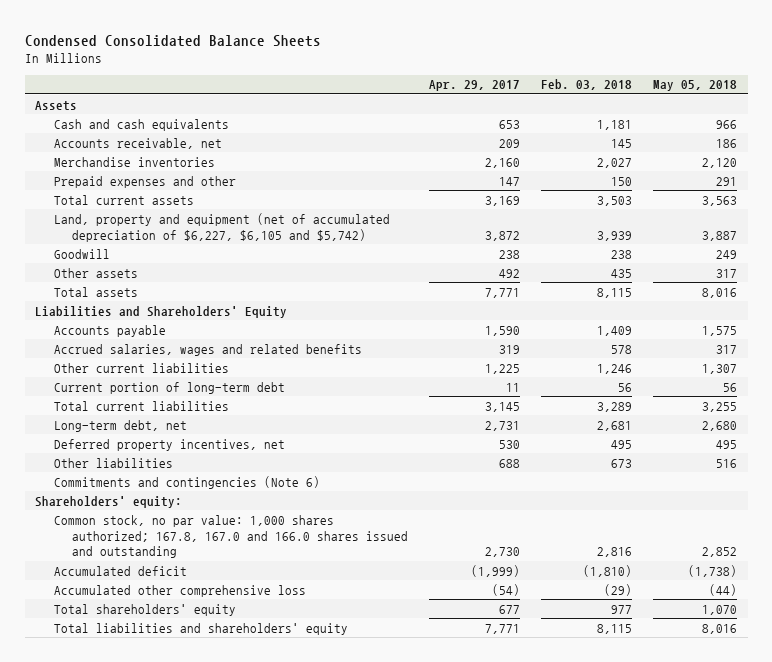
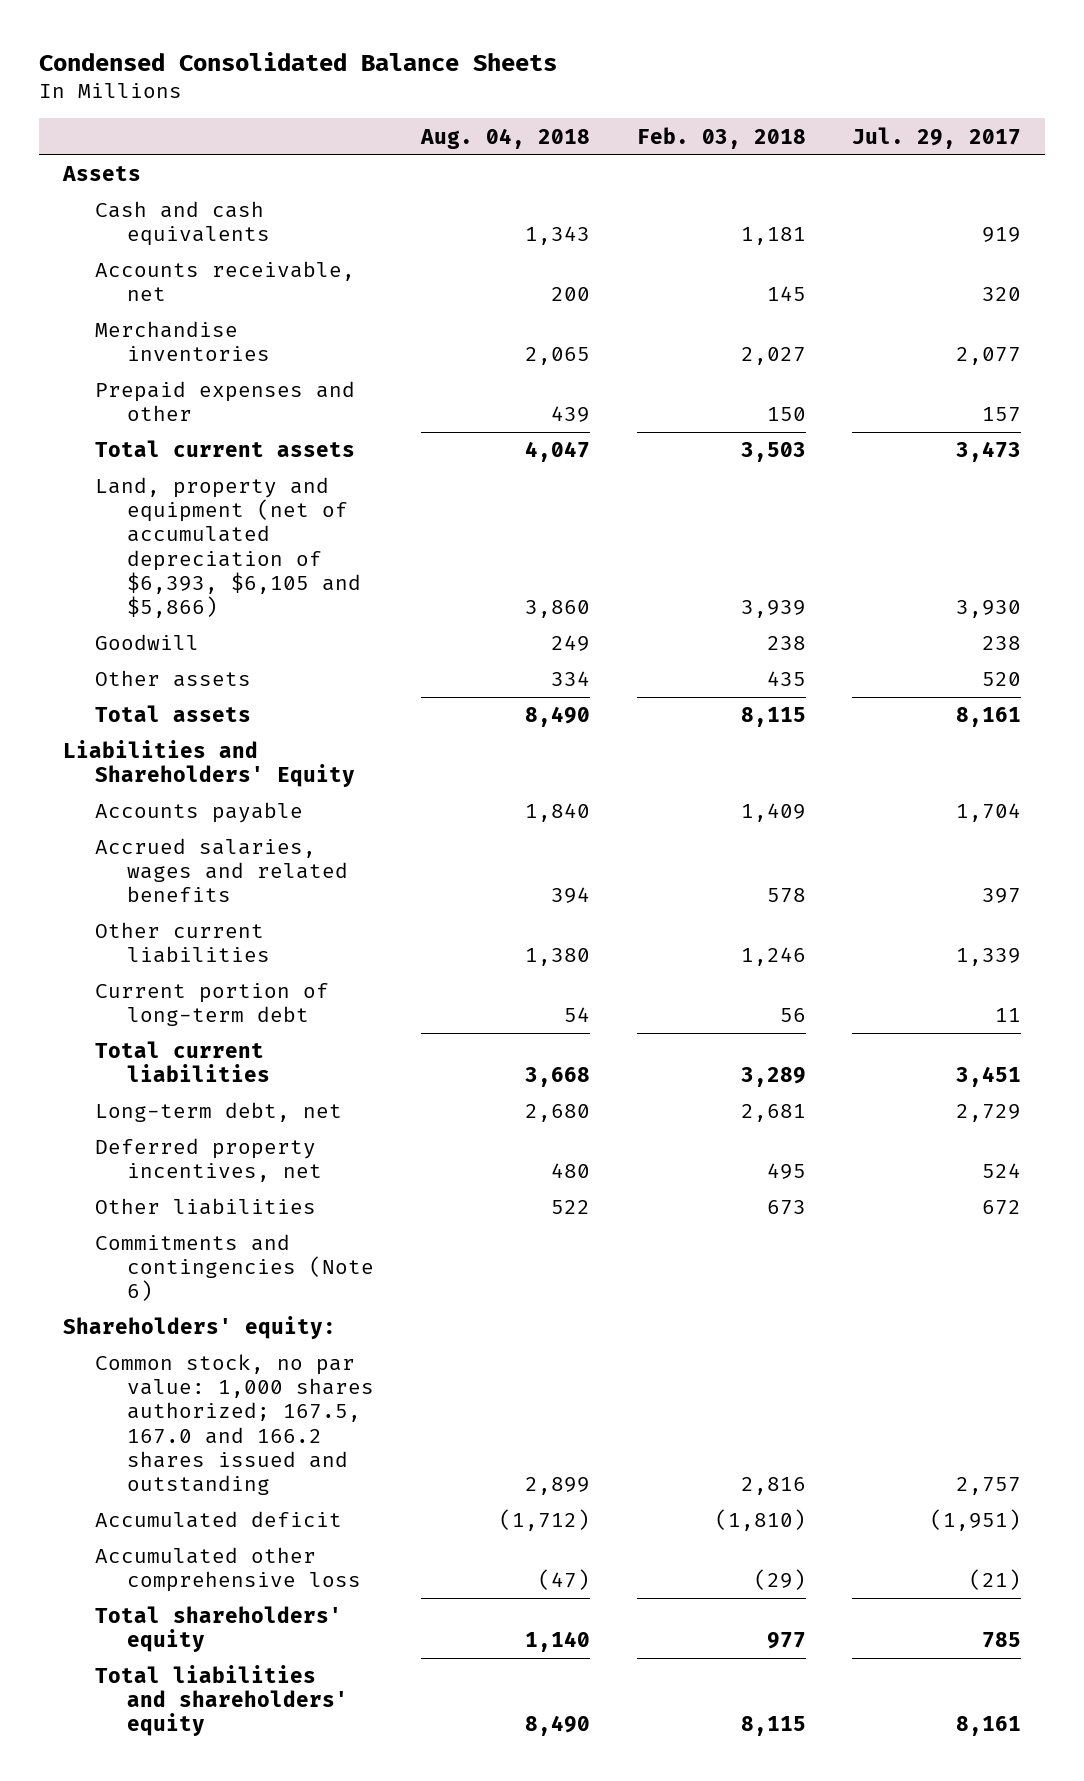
- | Apr. 29, 2017 | Feb. 03, 2018 | May 05, 2018
+ | Aug. 04, 2018 | Feb. 03, 2018 | Jul. 29, 2017
- Land, property and equipment (net of accumulated depreciation of $6,227, $6,105 and $5,742) | 3,872 | 3,939 | 3,887
+ Land, property and equipment (net of accumulated depreciation of $6,393, $6,105 and $5,866) | 3,860 | 3,939 | 3,930
- Common stock, no par value: 1,000 shares authorized; 167.8, 167.0 and 166.0 shares issued and outstanding | 2,730 | 2,816 | 2,852
+ Common stock, no par value: 1,000 shares authorized; 167.5, 167.0 and 166.2 shares issued and outstanding | 2,899 | 2,816 | 2,757

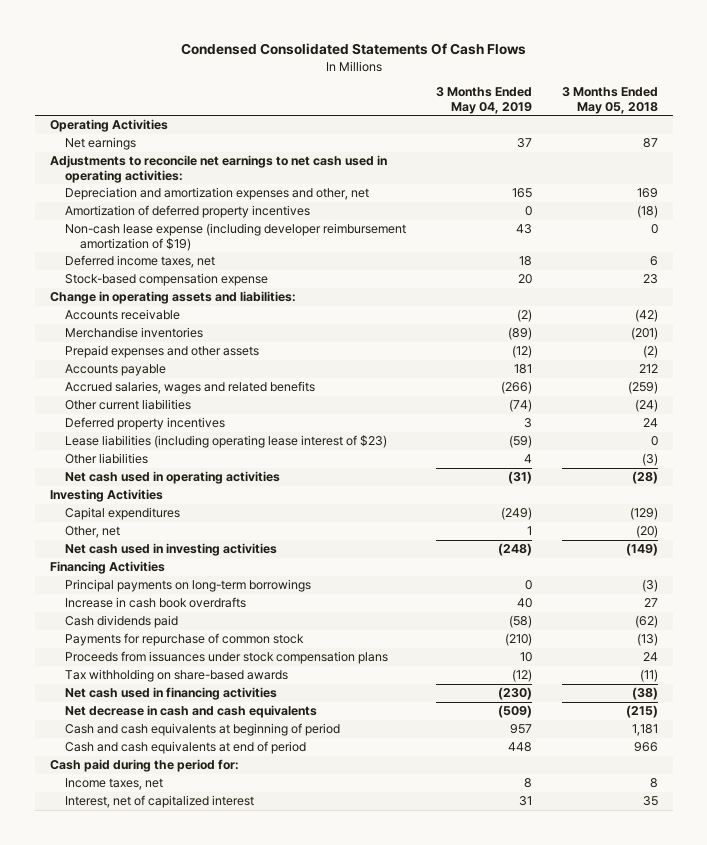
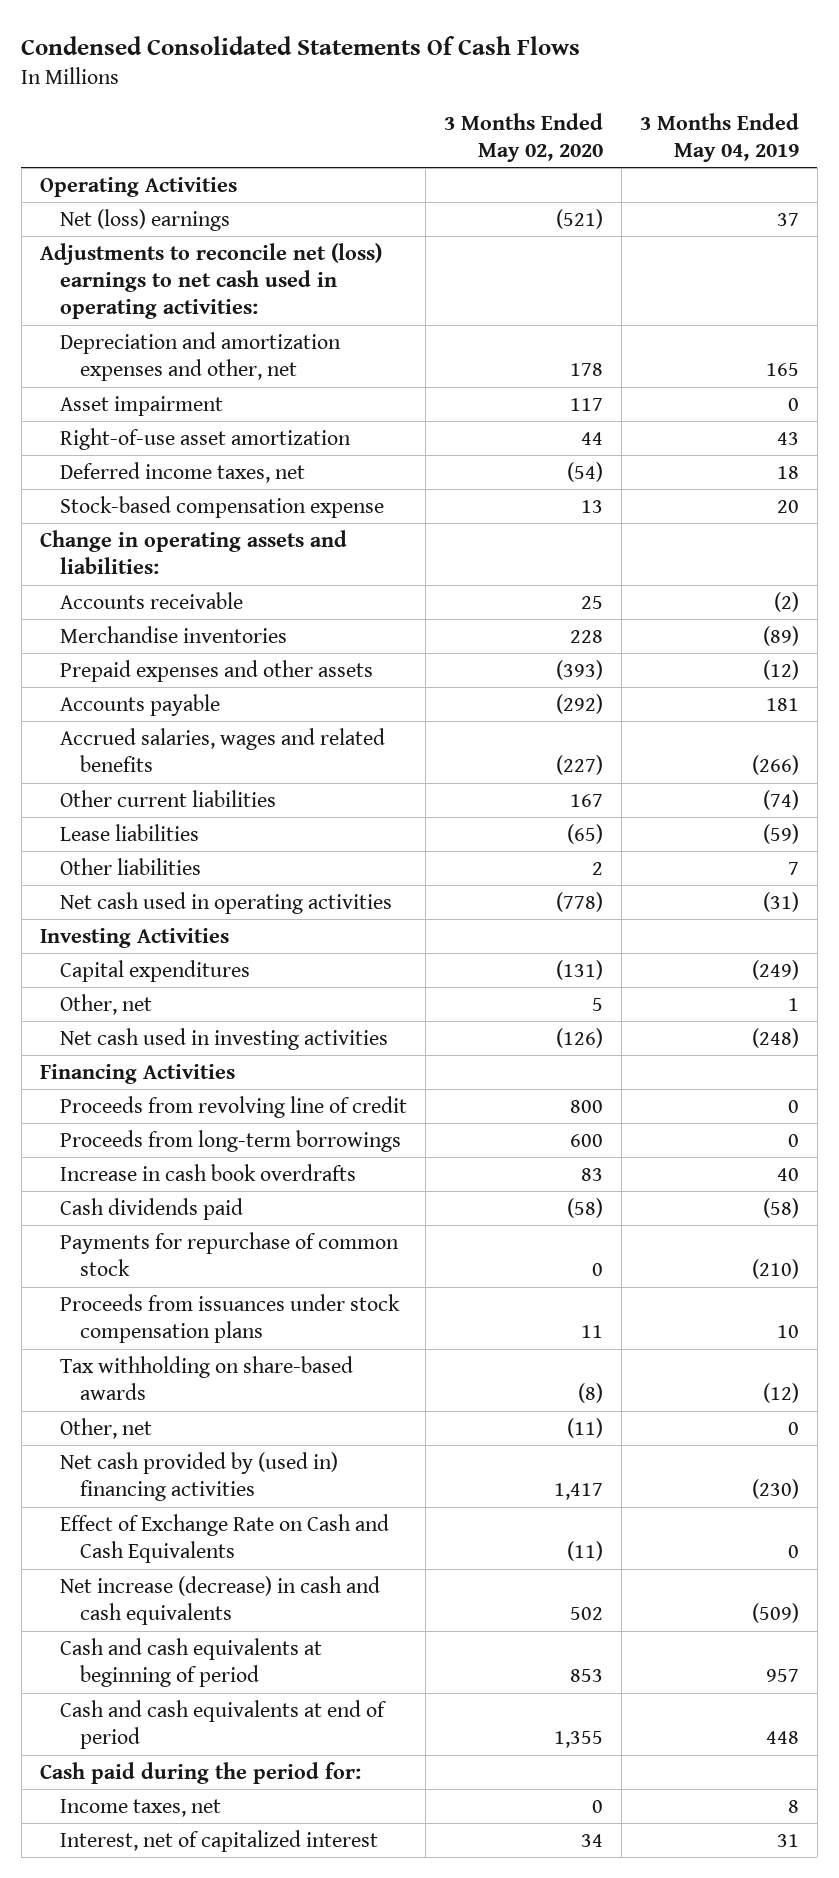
- | 3 Months Ended May 04, 2019 | 3 Months Ended May 05, 2018
+ | 3 Months Ended May 02, 2020 | 3 Months Ended May 04, 2019
- Net earnings | 37 | 87
- Adjustments to reconcile net earnings to net cash used in operating activities:
+ Net (loss) earnings | (521) | 37
+ Adjustments to reconcile net (loss) earnings to net cash used in operating activities:
- Amortization of deferred property incentives | 0 | (18)
- Non-cash lease expense (including developer reimbursement amortization of $19) | 43 | 0
+ Asset impairment | 117 | 0
+ Right-of-use asset amortization | 44 | 43
- Deferred property incentives | 3 | 24
- Lease liabilities (including operating lease interest of $23) | (59) | 0
- Other liabilities | 4 | (3)
+ Lease liabilities | (65) | (59)
+ Other liabilities | 2 | 7
- Principal payments on long-term borrowings | 0 | (3)
+ Proceeds from revolving line of credit | 800 | 0
+ Proceeds from long-term borrowings | 600 | 0
- Net cash used in financing activities | (230) | (38)
- Net decrease in cash and cash equivalents | (509) | (215)
+ Other, net | (11) | 0
+ Net cash provided by (used in) financing activities | 1,417 | (230)
+ Effect of Exchange Rate on Cash and Cash Equivalents | (11) | 0
+ Net increase (decrease) in cash and cash equivalents | 502 | (509)

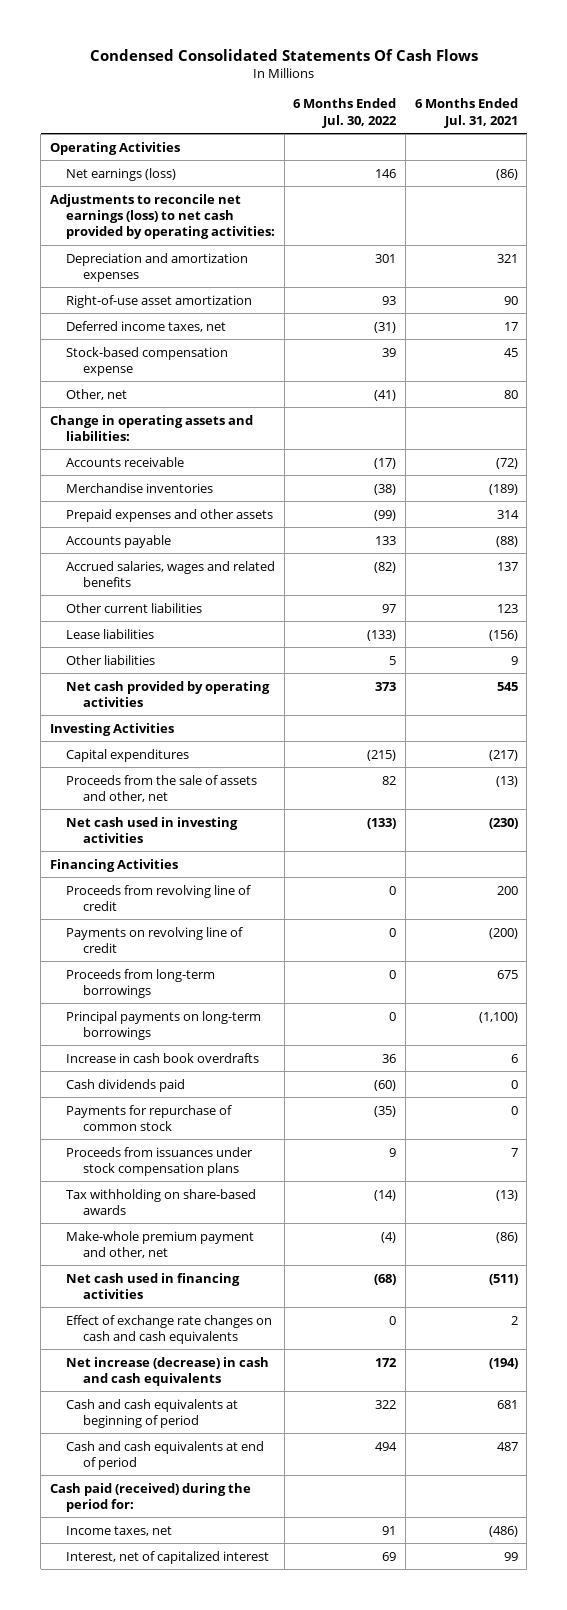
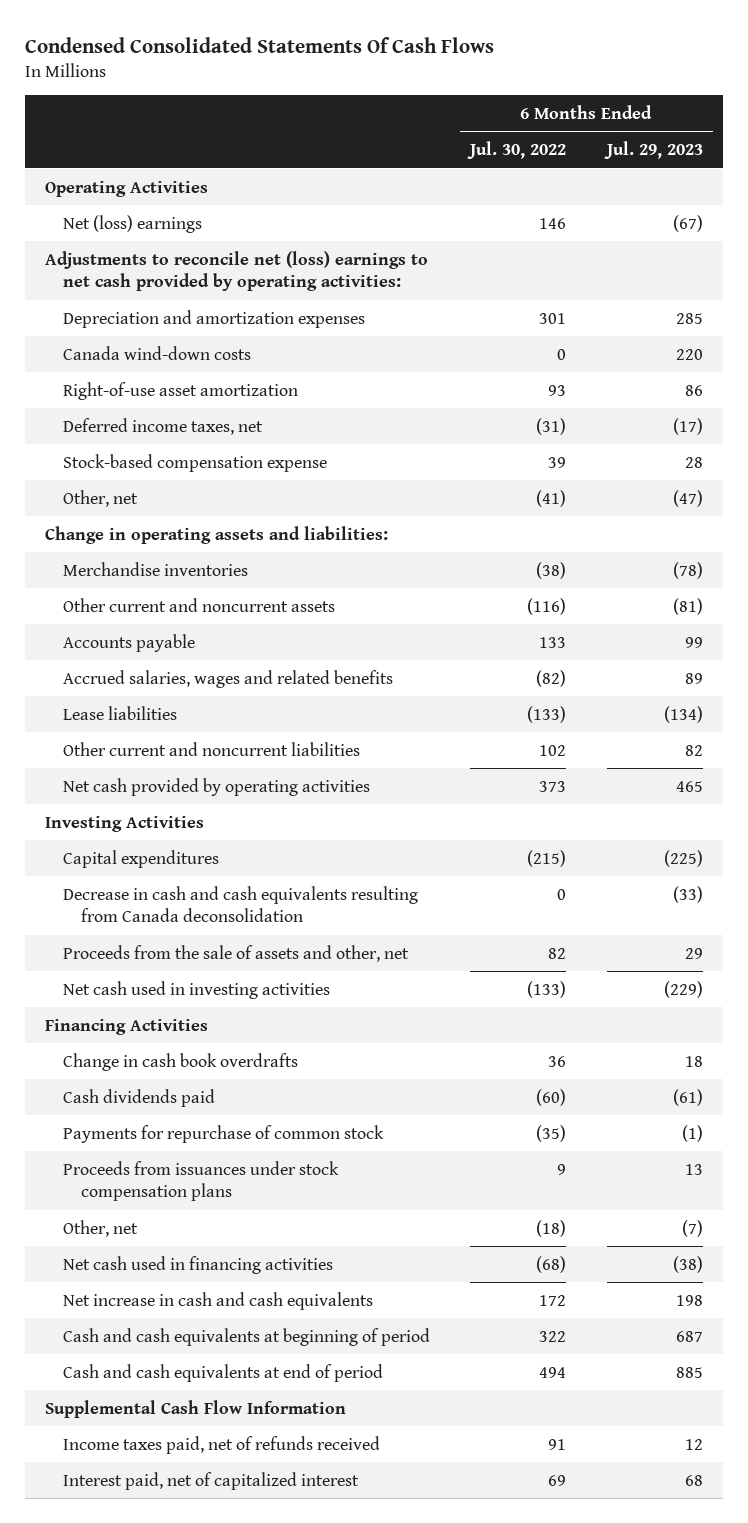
- | 6 Months Ended Jul. 30, 2022 | 6 Months Ended Jul. 31, 2021
+ | 6 Months Ended Jul. 30, 2022 | 6 Months Ended Jul. 29, 2023
- Net earnings (loss) | 146 | (86)
- Adjustments to reconcile net earnings (loss) to net cash provided by operating activities:
+ Net (loss) earnings | 146 | (67)
+ Adjustments to reconcile net (loss) earnings to net cash provided by operating activities:
+ Canada wind-down costs | 0 | 220
- Accounts receivable | (17) | (72)
- Prepaid expenses and other assets | (99) | 314
+ Other current and noncurrent assets | (116) | (81)
- Other current liabilities | 97 | 123
- Other liabilities | 5 | 9
+ Other current and noncurrent liabilities | 102 | 82
+ Decrease in cash and cash equivalents resulting from Canada deconsolidation | 0 | (33)
- Proceeds from revolving line of credit | 0 | 200
- Payments on revolving line of credit | 0 | (200)
- Proceeds from long-term borrowings | 0 | 675
- Principal payments on long-term borrowings | 0 | (1,100)
- Increase in cash book overdrafts | 36 | 6
+ Change in cash book overdrafts | 36 | 18
- Tax withholding on share-based awards | (14) | (13)
- Make-whole premium payment and other, net | (4) | (86)
+ Other, net | (18) | (7)
- Effect of exchange rate changes on cash and cash equivalents | 0 | 2
- Net increase (decrease) in cash and cash equivalents | 172 | (194)
+ Net increase in cash and cash equivalents | 172 | 198
- Cash paid (received) during the period for:
- Income taxes, net | 91 | (486)
- Interest, net of capitalized interest | 69 | 99
+ Supplemental Cash Flow Information
+ Income taxes paid, net of refunds received | 91 | 12
+ Interest paid, net of capitalized interest | 69 | 68

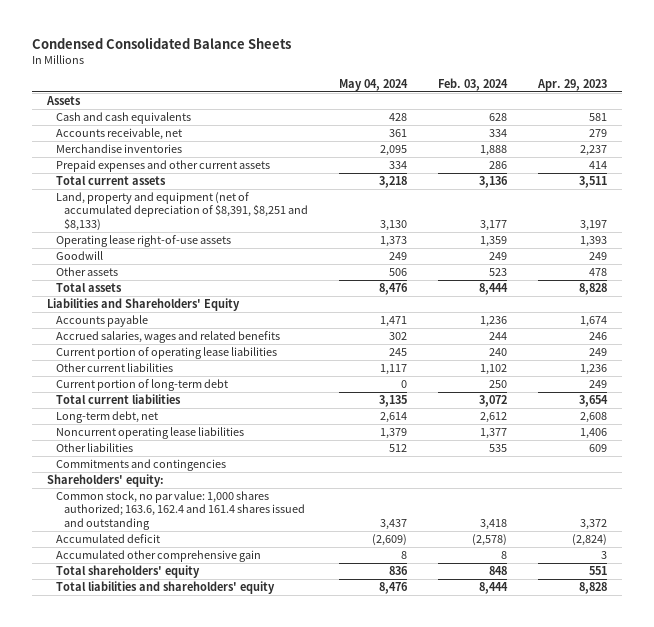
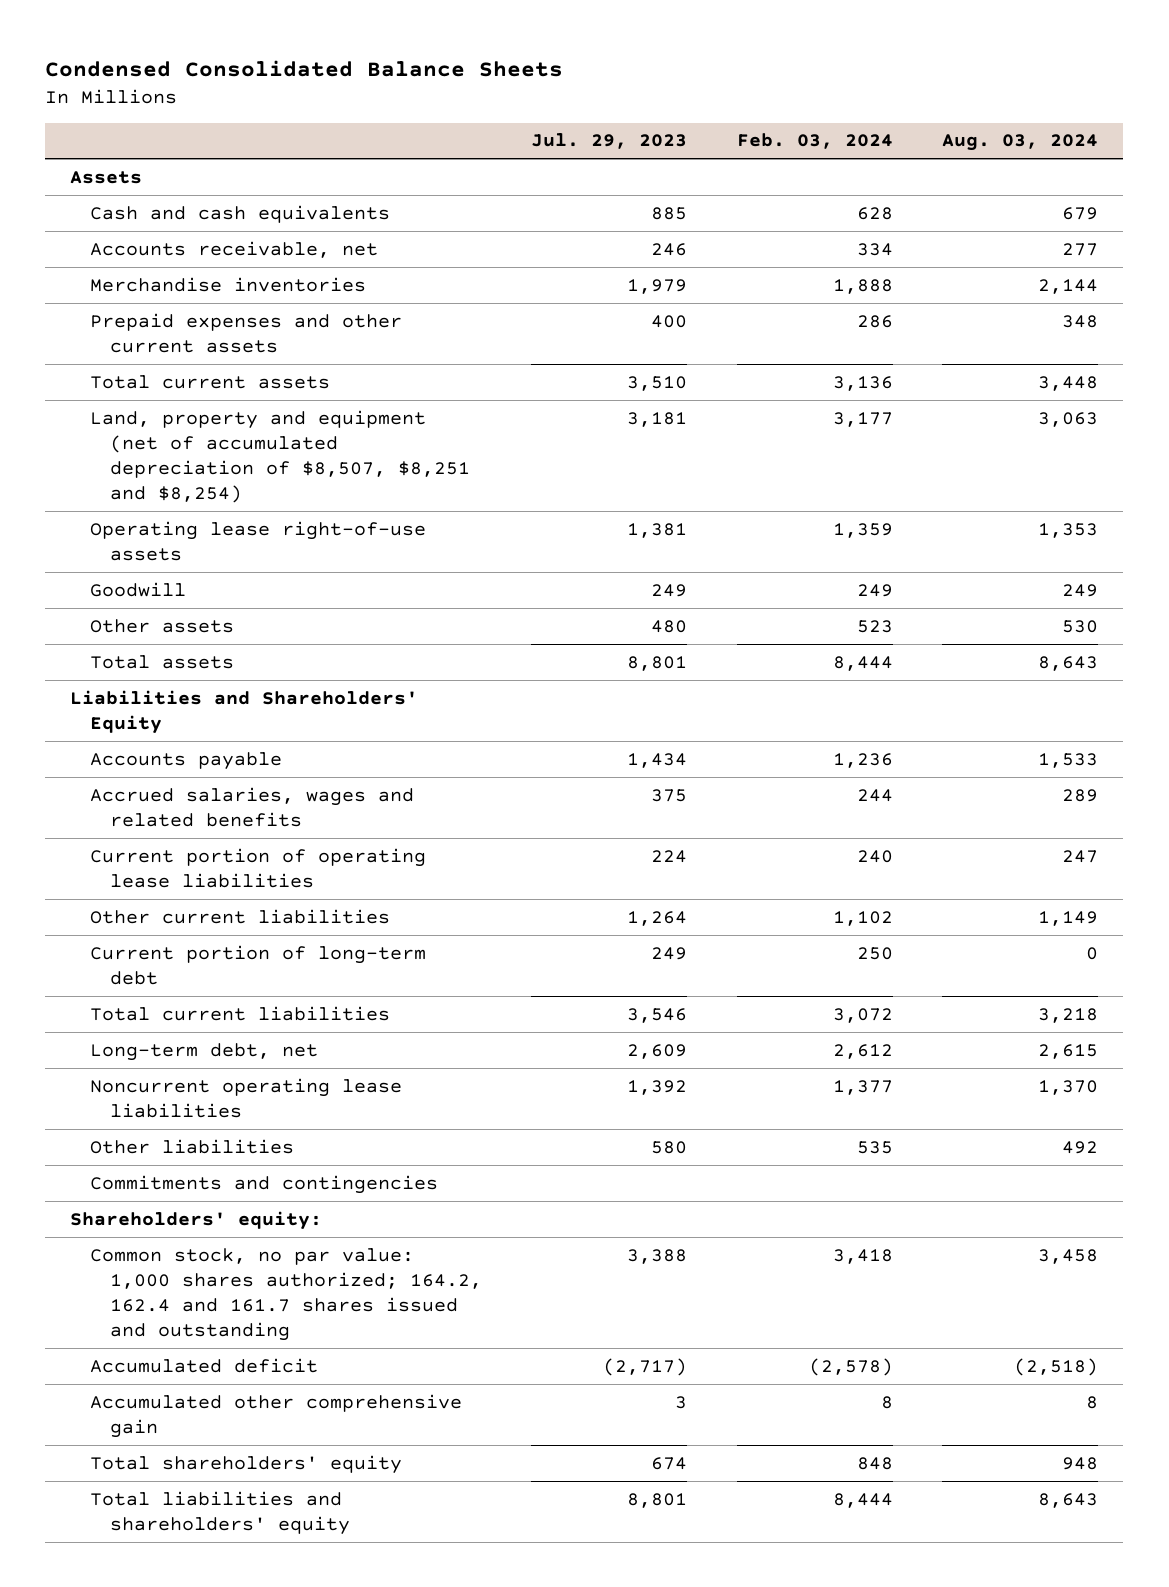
- | May 04, 2024 | Feb. 03, 2024 | Apr. 29, 2023
+ | Jul. 29, 2023 | Feb. 03, 2024 | Aug. 03, 2024
- Land, property and equipment (net of accumulated depreciation of $8,391, $8,251 and $8,133) | 3,130 | 3,177 | 3,197
+ Land, property and equipment (net of accumulated depreciation of $8,507, $8,251 and $8,254) | 3,181 | 3,177 | 3,063
- Common stock, no par value: 1,000 shares authorized; 163.6, 162.4 and 161.4 shares issued and outstanding | 3,437 | 3,418 | 3,372
+ Common stock, no par value: 1,000 shares authorized; 164.2, 162.4 and 161.7 shares issued and outstanding | 3,388 | 3,418 | 3,458

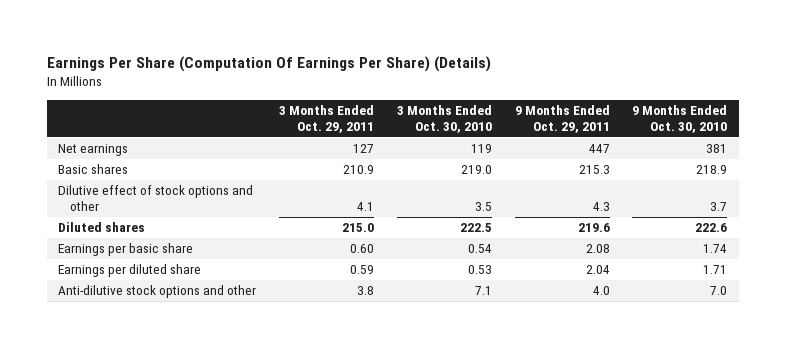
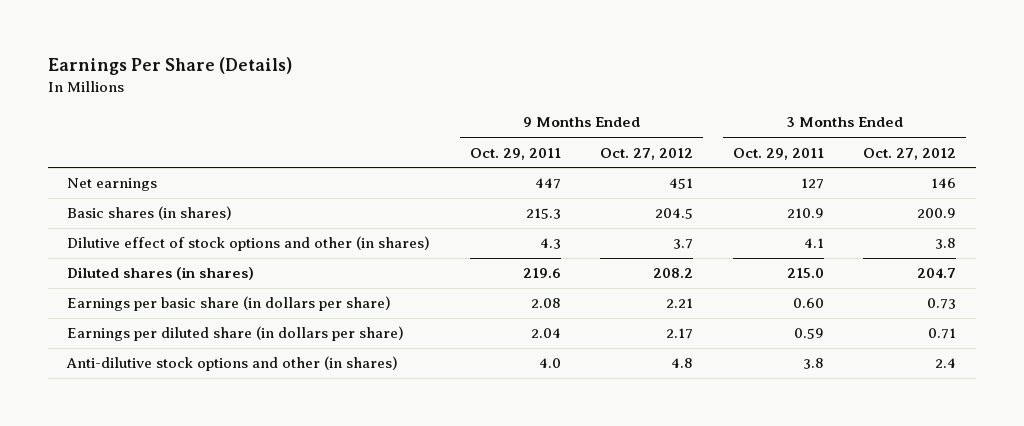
- Earnings Per Share (Computation Of Earnings Per Share) (Details)
+ Earnings Per Share (Details)
- | 3 Months Ended Oct. 29, 2011 | 3 Months Ended Oct. 30, 2010 | 9 Months Ended Oct. 29, 2011 | 9 Months Ended Oct. 30, 2010
+ | 9 Months Ended Oct. 29, 2011 | 9 Months Ended Oct. 27, 2012 | 3 Months Ended Oct. 29, 2011 | 3 Months Ended Oct. 27, 2012
- Basic shares | 210.9 | 219.0 | 215.3 | 218.9
- Dilutive effect of stock options and other | 4.1 | 3.5 | 4.3 | 3.7
- Diluted shares | 215.0 | 222.5 | 219.6 | 222.6
- Earnings per basic share | 0.60 | 0.54 | 2.08 | 1.74
- Earnings per diluted share | 0.59 | 0.53 | 2.04 | 1.71
- Anti-dilutive stock options and other | 3.8 | 7.1 | 4.0 | 7.0
+ Basic shares (in shares) | 215.3 | 204.5 | 210.9 | 200.9
+ Dilutive effect of stock options and other (in shares) | 4.3 | 3.7 | 4.1 | 3.8
+ Diluted shares (in shares) | 219.6 | 208.2 | 215.0 | 204.7
+ Earnings per basic share (in dollars per share) | 2.08 | 2.21 | 0.60 | 0.73
+ Earnings per diluted share (in dollars per share) | 2.04 | 2.17 | 0.59 | 0.71
+ Anti-dilutive stock options and other (in shares) | 4.0 | 4.8 | 3.8 | 2.4

